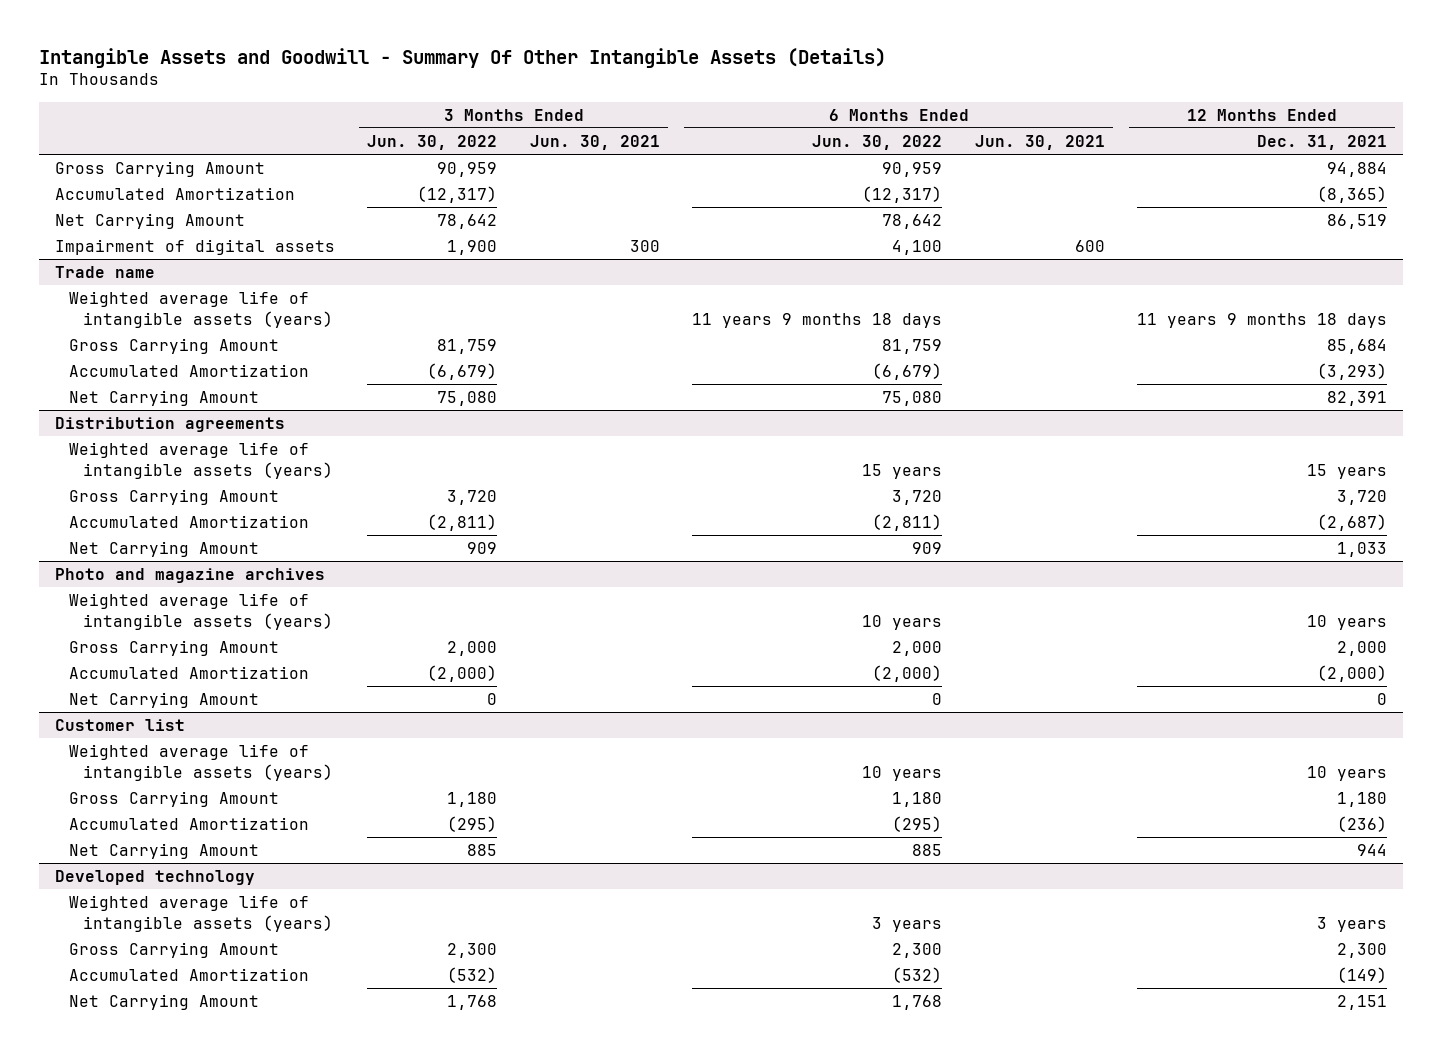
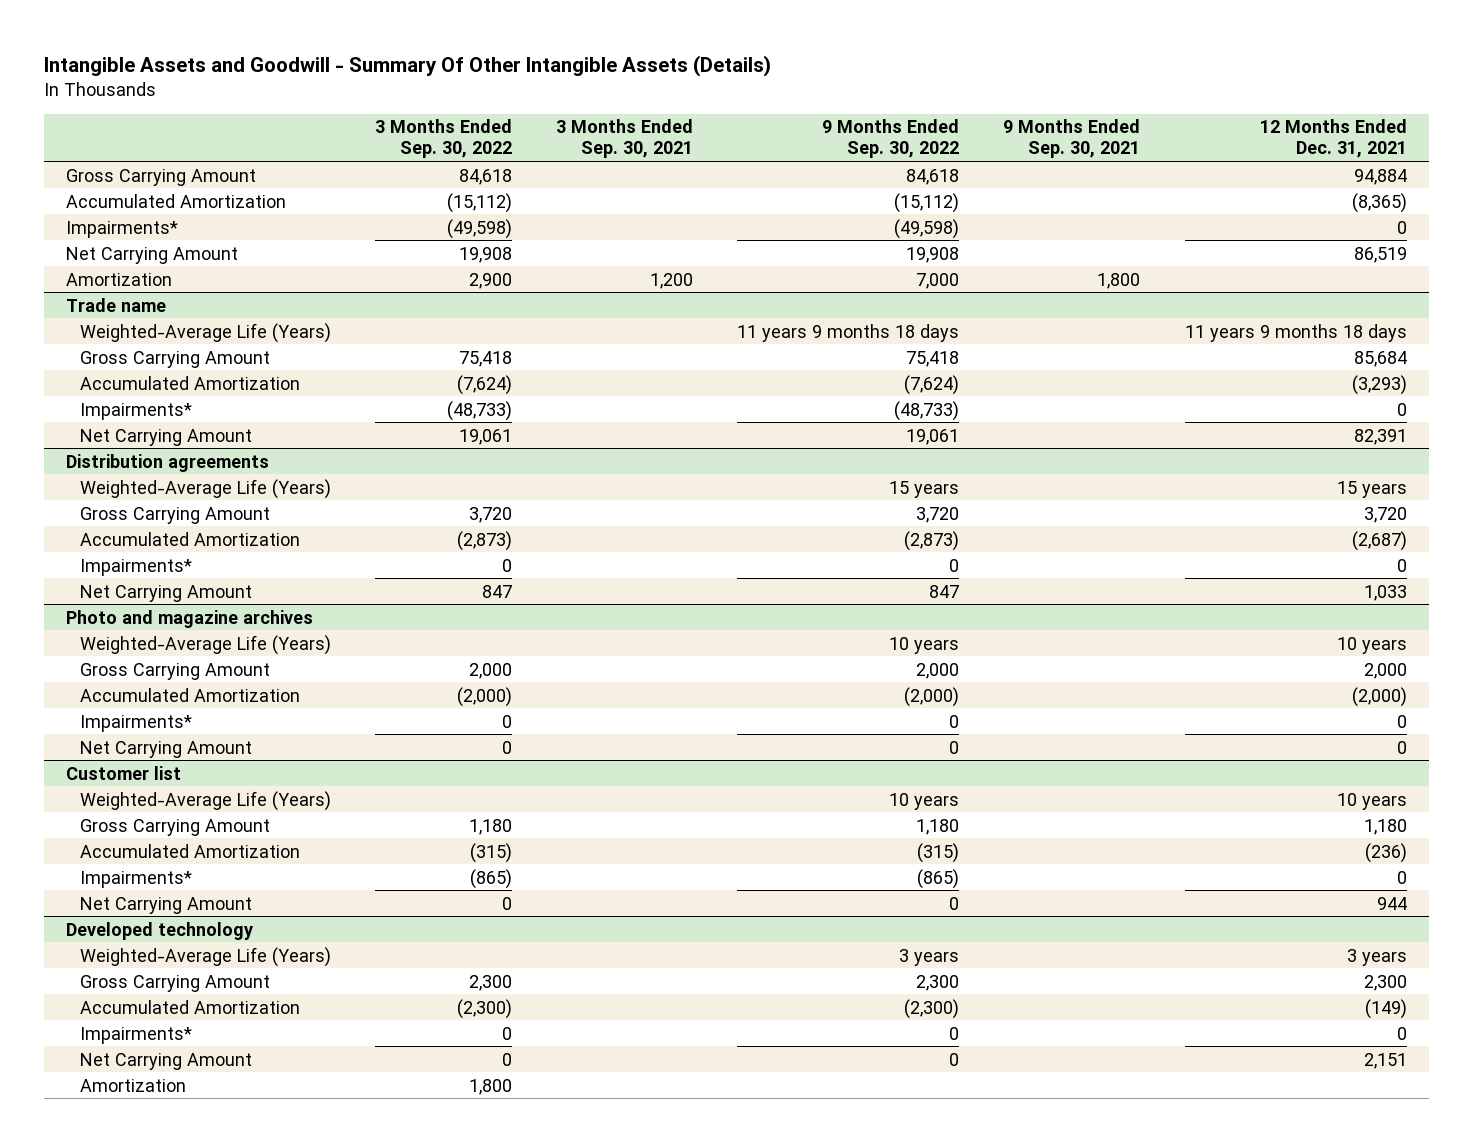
- | 3 Months Ended Jun. 30, 2022 | 3 Months Ended Jun. 30, 2021 | 6 Months Ended Jun. 30, 2022 | 6 Months Ended Jun. 30, 2021 | 12 Months Ended Dec. 31, 2021
+ | 3 Months Ended Sep. 30, 2022 | 3 Months Ended Sep. 30, 2021 | 9 Months Ended Sep. 30, 2022 | 9 Months Ended Sep. 30, 2021 | 12 Months Ended Dec. 31, 2021
+ Impairments* | (49,598) | | (49,598) | | 0
- Impairment of digital assets | 1,900 | 300 | 4,100 | 600 |
+ Amortization | 2,900 | 1,200 | 7,000 | 1,800 |
@ Trade name
- Weighted average life of intangible assets (years) | | | 11 years 9 months 18 days | | 11 years 9 months 18 days
+ Weighted-Average Life (Years) | | | 11 years 9 months 18 days | | 11 years 9 months 18 days
+ Impairments* | (48,733) | | (48,733) | | 0
@ Distribution agreements
- Weighted average life of intangible assets (years) | | | 15 years | | 15 years
+ Weighted-Average Life (Years) | | | 15 years | | 15 years
+ Impairments* | 0 | | 0 | | 0
@ Photo and magazine archives
- Weighted average life of intangible assets (years) | | | 10 years | | 10 years
+ Weighted-Average Life (Years) | | | 10 years | | 10 years
+ Impairments* | 0 | | 0 | | 0
@ Customer list
- Weighted average life of intangible assets (years) | | | 10 years | | 10 years
+ Weighted-Average Life (Years) | | | 10 years | | 10 years
+ Impairments* | (865) | | (865) | | 0
@ Developed technology
- Weighted average life of intangible assets (years) | | | 3 years | | 3 years
+ Weighted-Average Life (Years) | | | 3 years | | 3 years
+ Impairments* | 0 | | 0 | | 0
+ Amortization | 1,800 | | | |

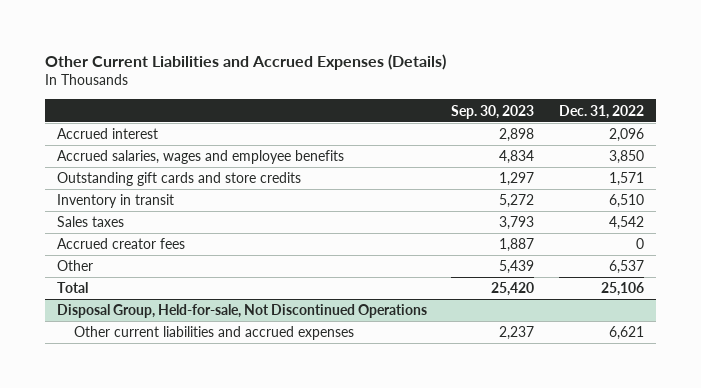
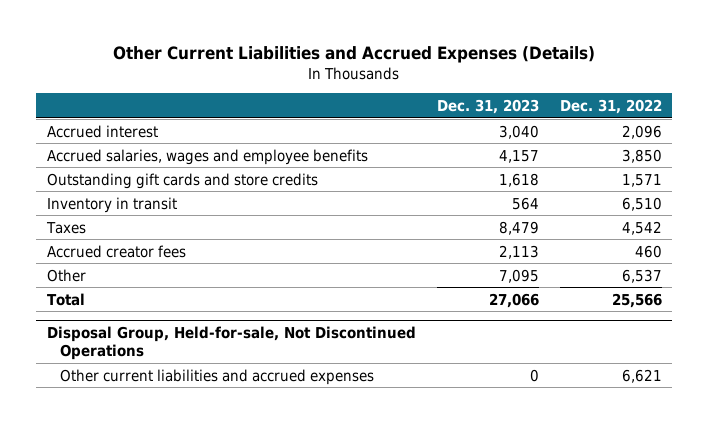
- | Sep. 30, 2023 | Dec. 31, 2022
+ | Dec. 31, 2023 | Dec. 31, 2022
- Sales taxes | 3,793 | 4,542
- Accrued creator fees | 1,887 | 0
+ Taxes | 8,479 | 4,542
+ Accrued creator fees | 2,113 | 460
- Total | 25,420 | 25,106
+ Total | 27,066 | 25,566

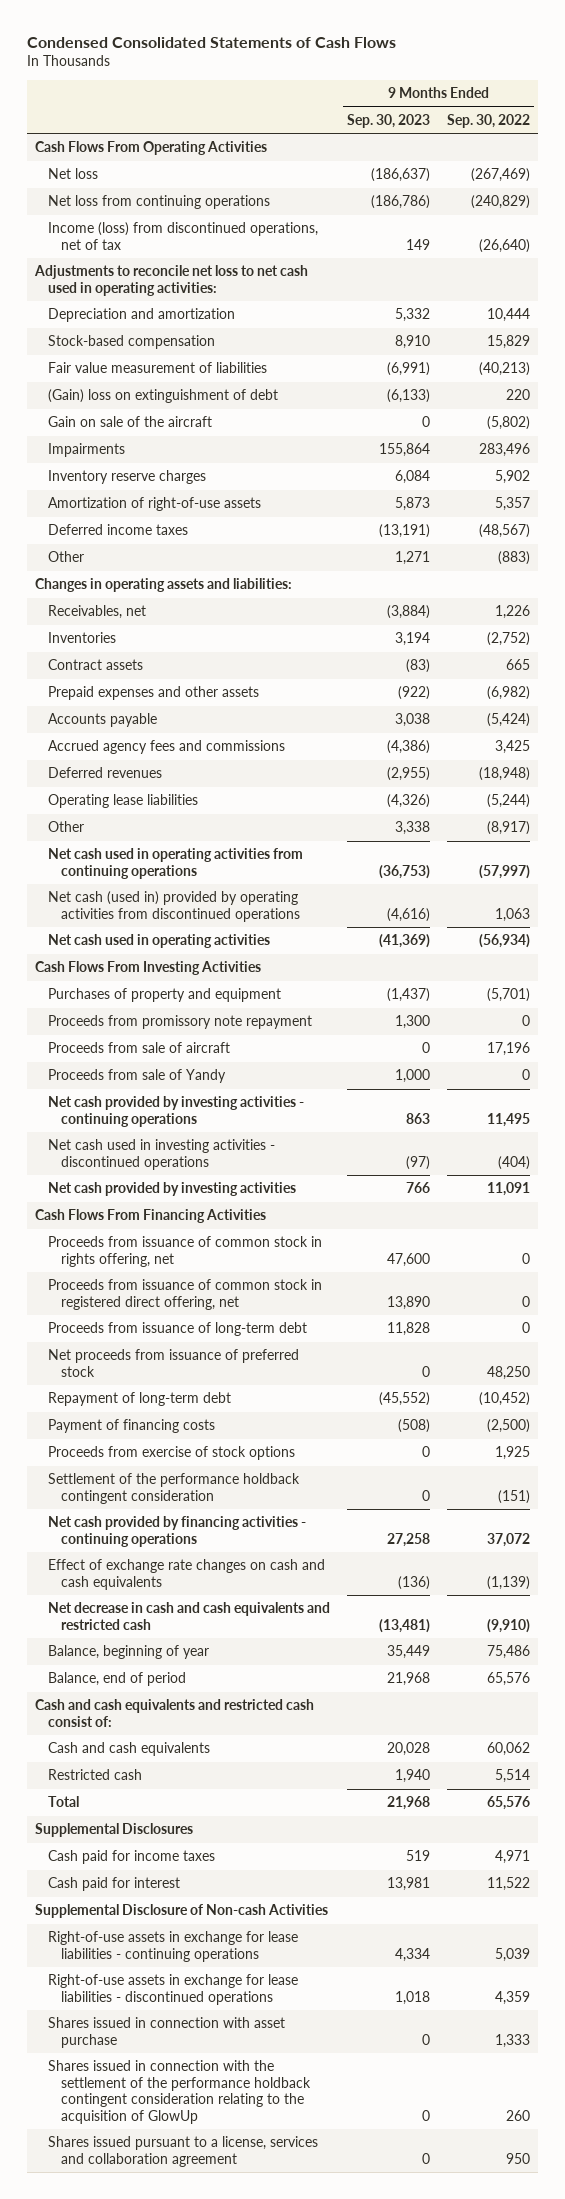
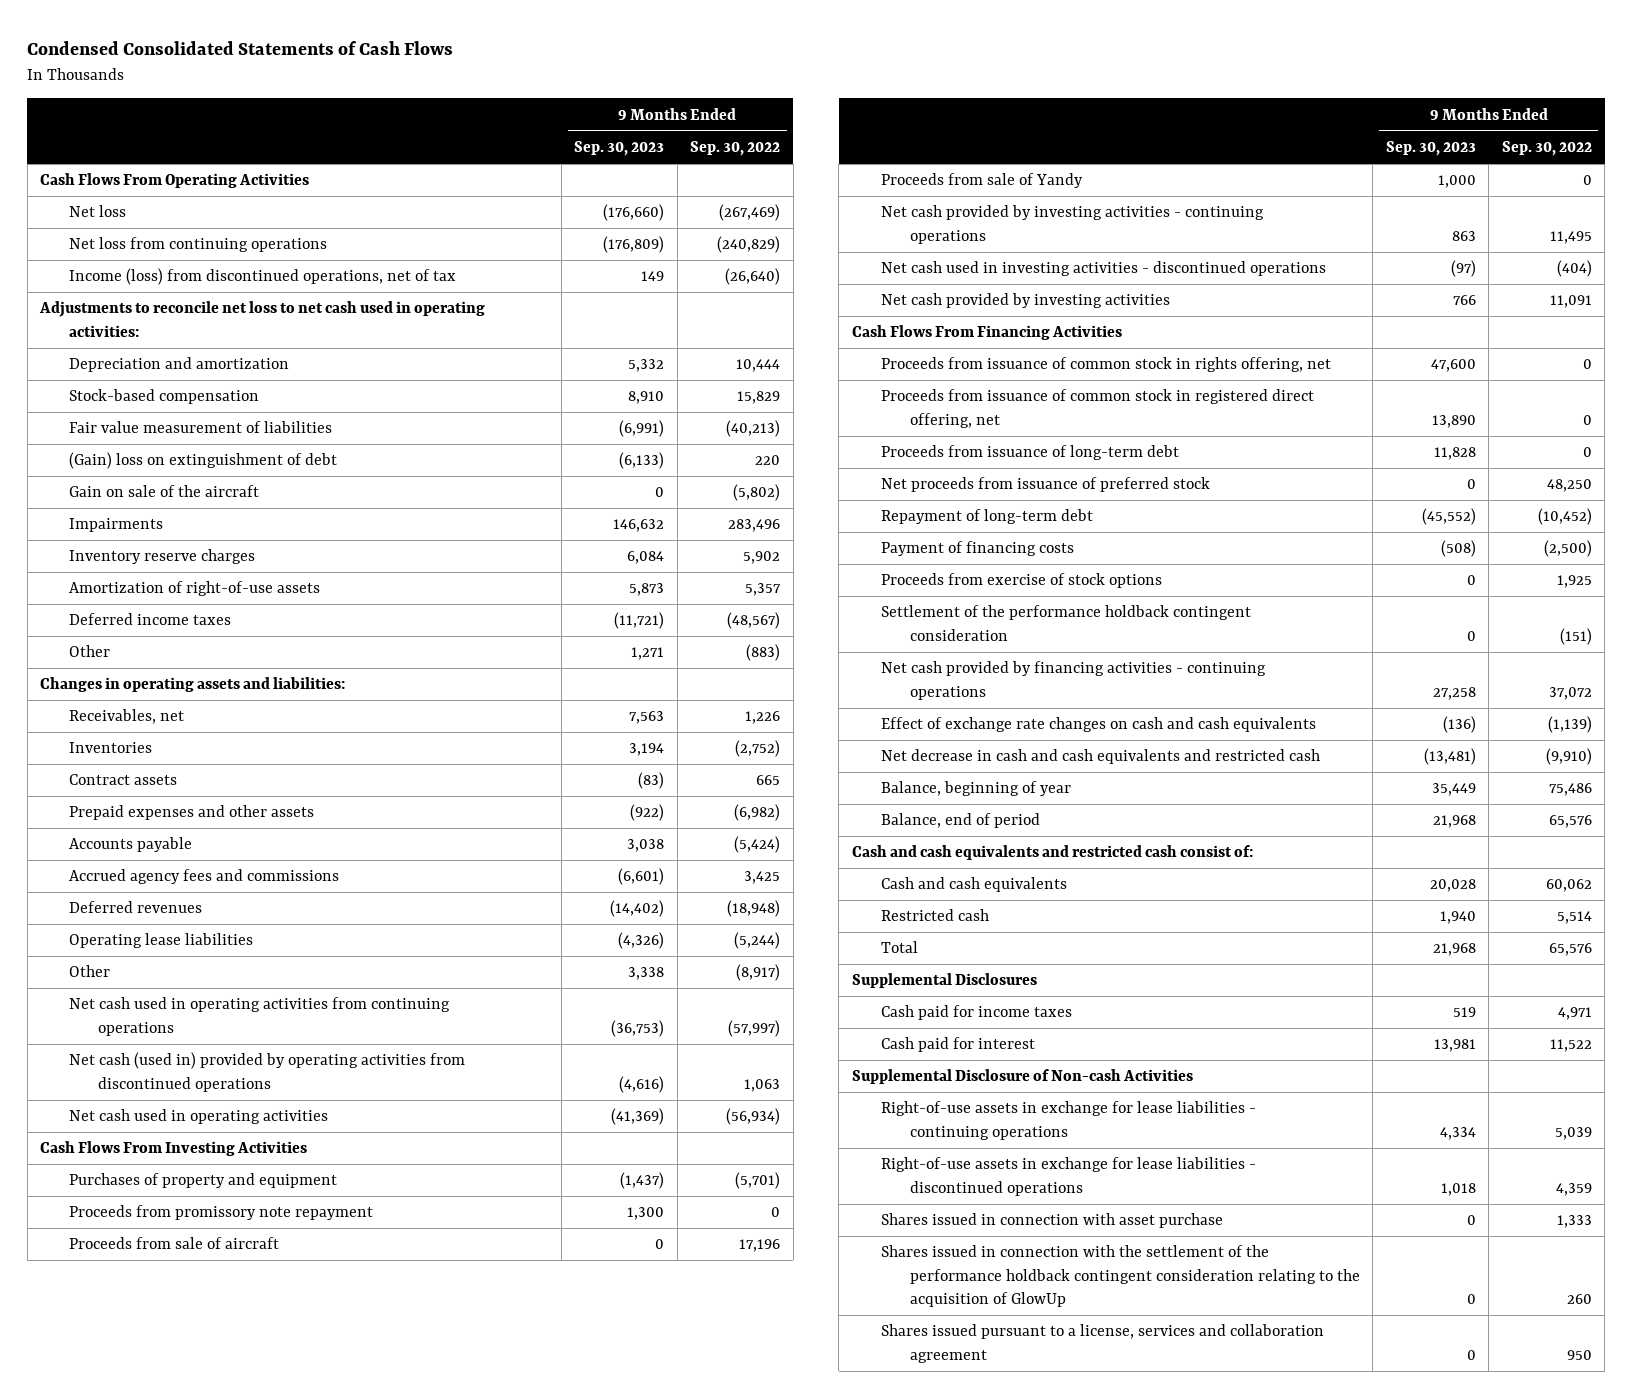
- Net loss | (186,637) | (267,469)
- Net loss from continuing operations | (186,786) | (240,829)
+ Net loss | (176,660) | (267,469)
+ Net loss from continuing operations | (176,809) | (240,829)
- Impairments | 155,864 | 283,496
+ Impairments | 146,632 | 283,496
- Deferred income taxes | (13,191) | (48,567)
+ Deferred income taxes | (11,721) | (48,567)
- Receivables, net | (3,884) | 1,226
+ Receivables, net | 7,563 | 1,226
- Accrued agency fees and commissions | (4,386) | 3,425
- Deferred revenues | (2,955) | (18,948)
+ Accrued agency fees and commissions | (6,601) | 3,425
+ Deferred revenues | (14,402) | (18,948)

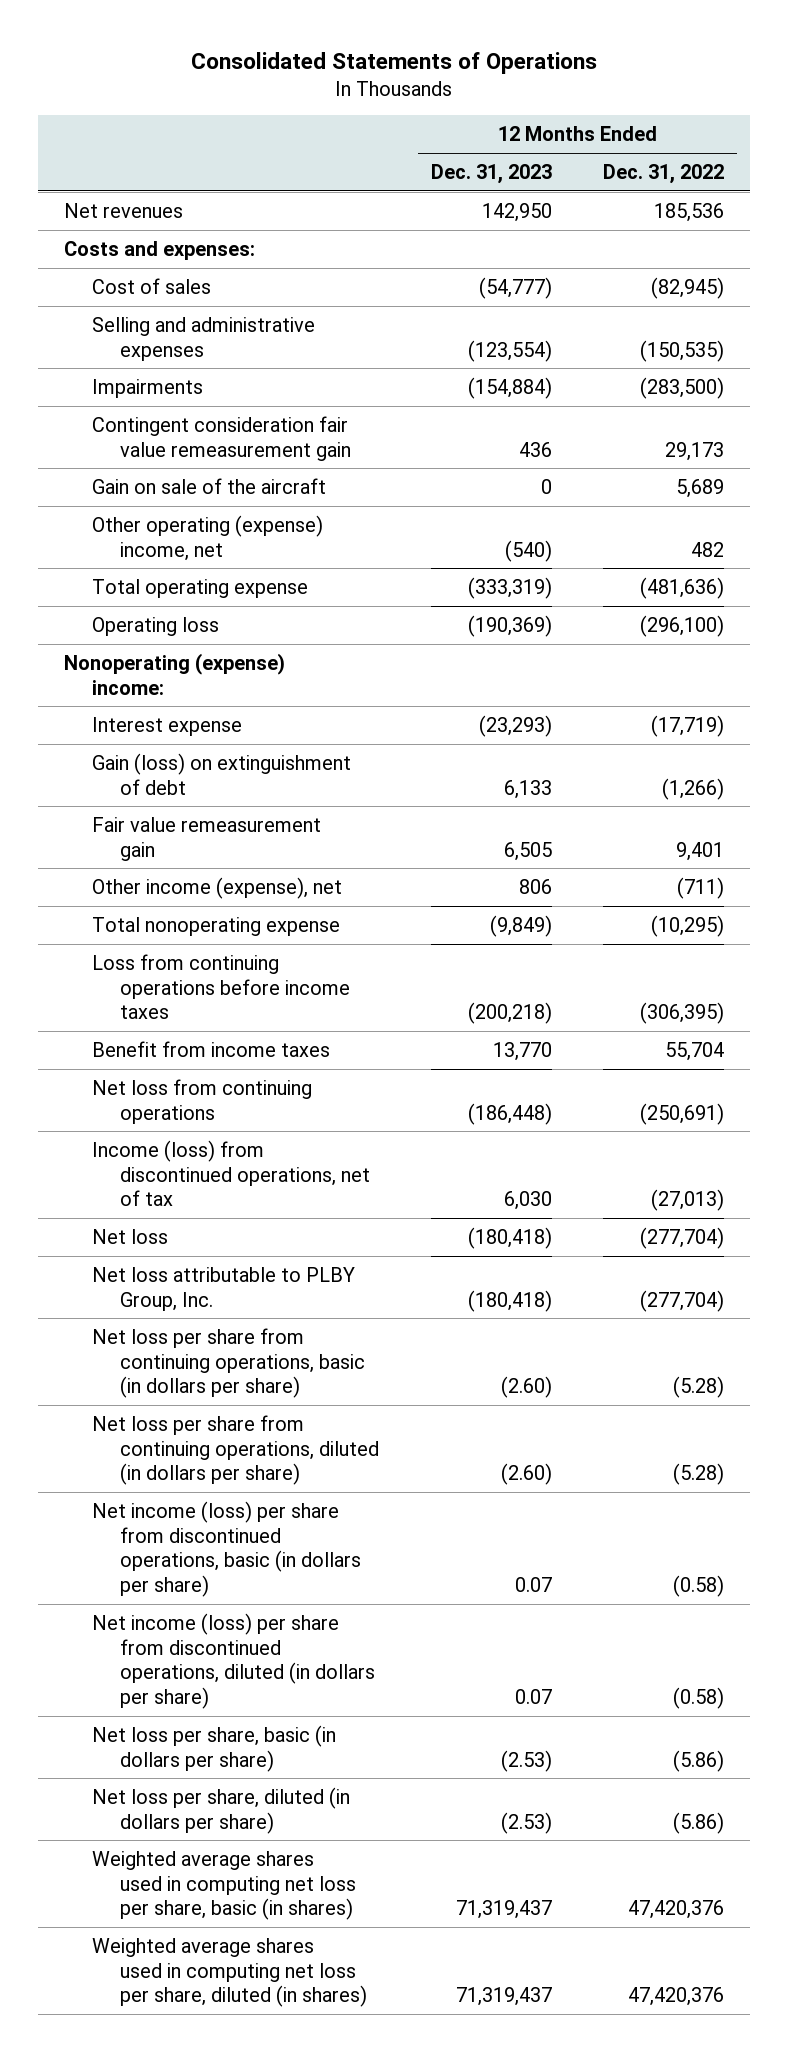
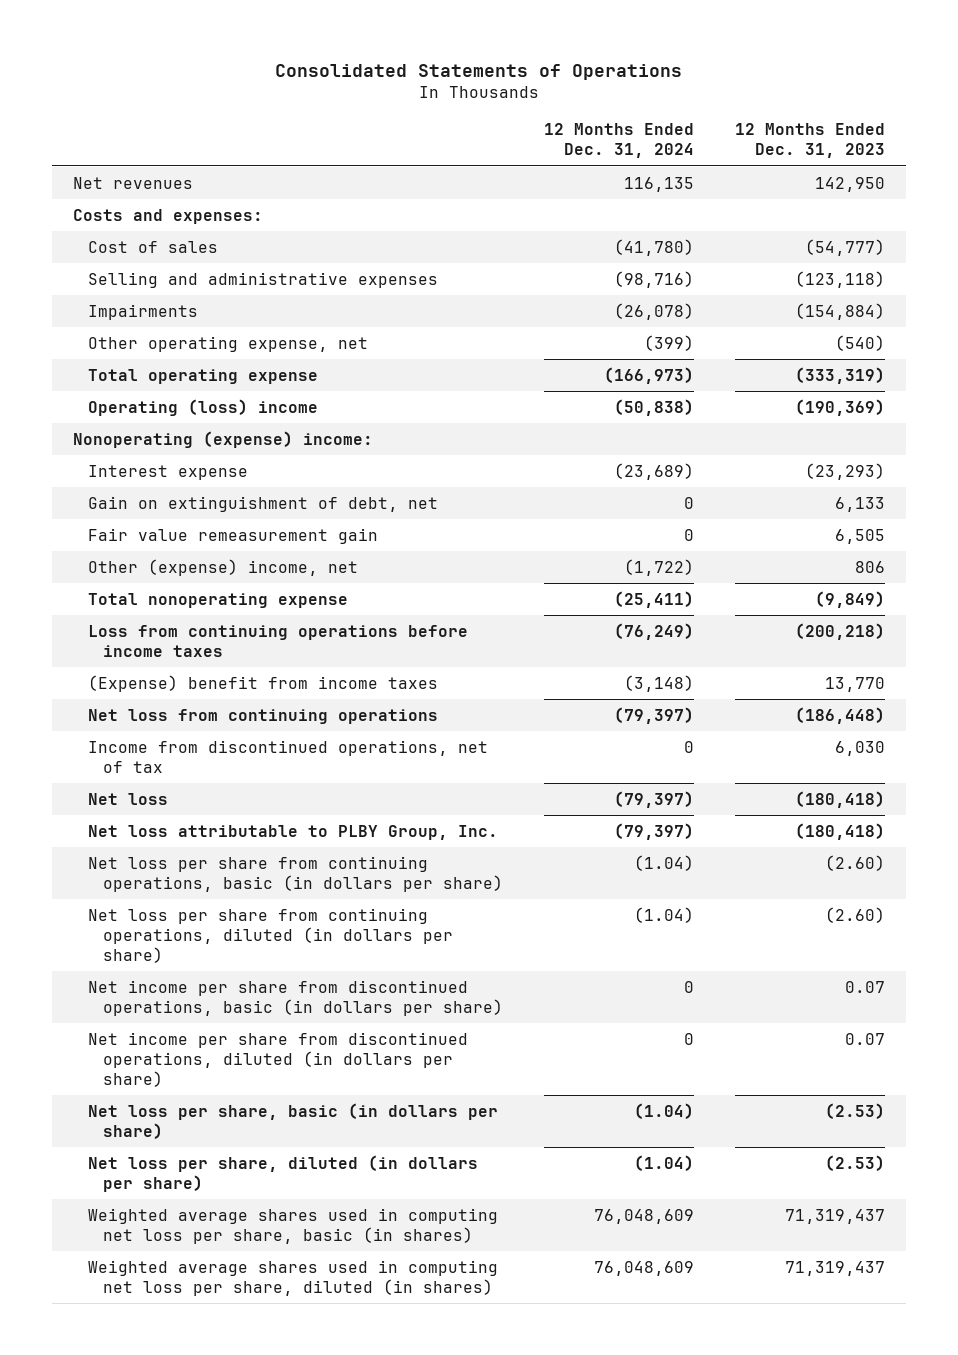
- | 12 Months Ended Dec. 31, 2023 | 12 Months Ended Dec. 31, 2022
+ | 12 Months Ended Dec. 31, 2024 | 12 Months Ended Dec. 31, 2023
- Selling and administrative expenses | (123,554) | (150,535)
+ Selling and administrative expenses | (98,716) | (123,118)
- Contingent consideration fair value remeasurement gain | 436 | 29,173
- Gain on sale of the aircraft | 0 | 5,689
- Other operating (expense) income, net | (540) | 482
+ Other operating expense, net | (399) | (540)
- Operating loss | (190,369) | (296,100)
+ Operating (loss) income | (50,838) | (190,369)
- Gain (loss) on extinguishment of debt | 6,133 | (1,266)
+ Gain on extinguishment of debt, net | 0 | 6,133
- Other income (expense), net | 806 | (711)
+ Other (expense) income, net | (1,722) | 806
- Benefit from income taxes | 13,770 | 55,704
+ (Expense) benefit from income taxes | (3,148) | 13,770
- Income (loss) from discontinued operations, net of tax | 6,030 | (27,013)
+ Income from discontinued operations, net of tax | 0 | 6,030
- Net income (loss) per share from discontinued operations, basic (in dollars per share) | 0.07 | (0.58)
- Net income (loss) per share from discontinued operations, diluted (in dollars per share) | 0.07 | (0.58)
+ Net income per share from discontinued operations, basic (in dollars per share) | 0 | 0.07
+ Net income per share from discontinued operations, diluted (in dollars per share) | 0 | 0.07

